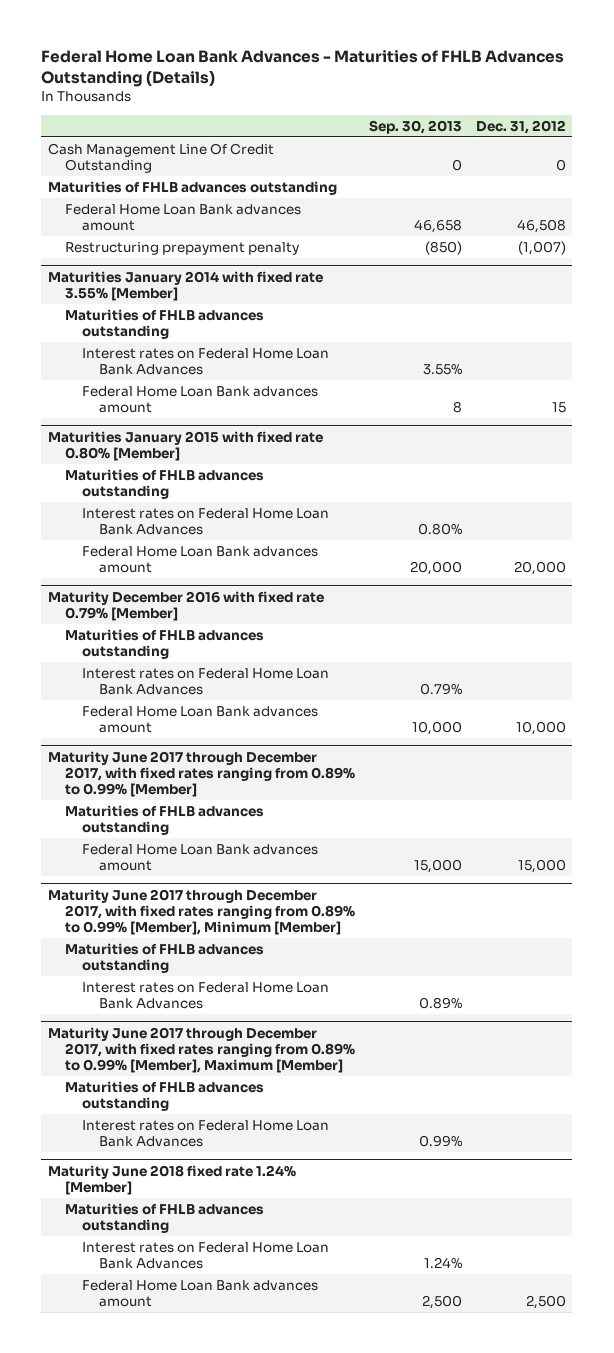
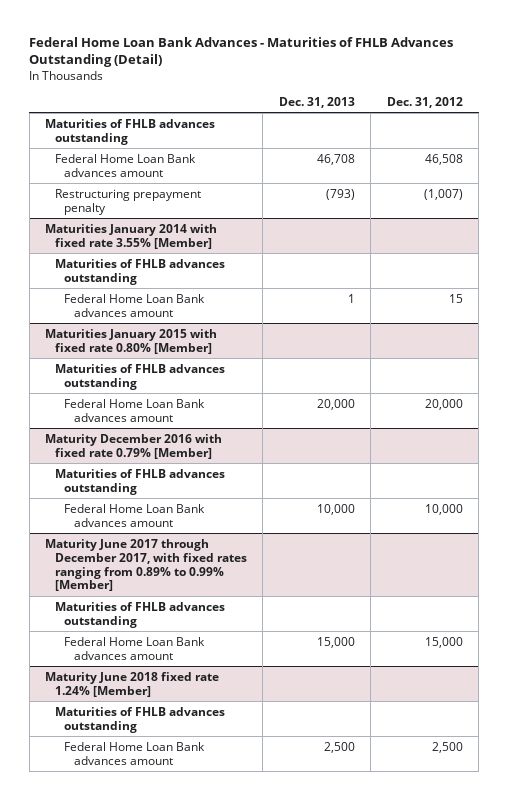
- Federal Home Loan Bank Advances - Maturities of FHLB Advances Outstanding (Details)
+ Federal Home Loan Bank Advances - Maturities of FHLB Advances Outstanding (Detail)
- | Sep. 30, 2013 | Dec. 31, 2012
+ | Dec. 31, 2013 | Dec. 31, 2012
- Cash Management Line Of Credit Outstanding | 0 | 0
@ Maturities January 2014 with fixed rate 3.55% [Member]
- Interest rates on Federal Home Loan Bank Advances | 3.55% |
@ Maturities January 2015 with fixed rate 0.80% [Member]
- Interest rates on Federal Home Loan Bank Advances | 0.80% |
@ Maturity December 2016 with fixed rate 0.79% [Member]
- Interest rates on Federal Home Loan Bank Advances | 0.79% |
- Maturity June 2017 through December 2017, with fixed rates ranging from 0.89% to 0.99% [Member], Minimum [Member]
- Maturities of FHLB advances outstanding
- Interest rates on Federal Home Loan Bank Advances | 0.89% |
- Maturity June 2017 through December 2017, with fixed rates ranging from 0.89% to 0.99% [Member], Maximum [Member]
- Maturities of FHLB advances outstanding
- Interest rates on Federal Home Loan Bank Advances | 0.99% |
@ Maturity June 2018 fixed rate 1.24% [Member]
- Interest rates on Federal Home Loan Bank Advances | 1.24% |

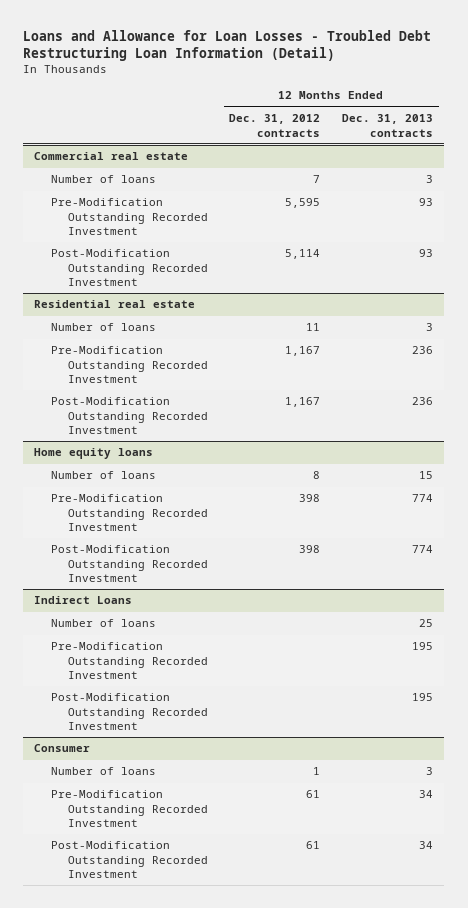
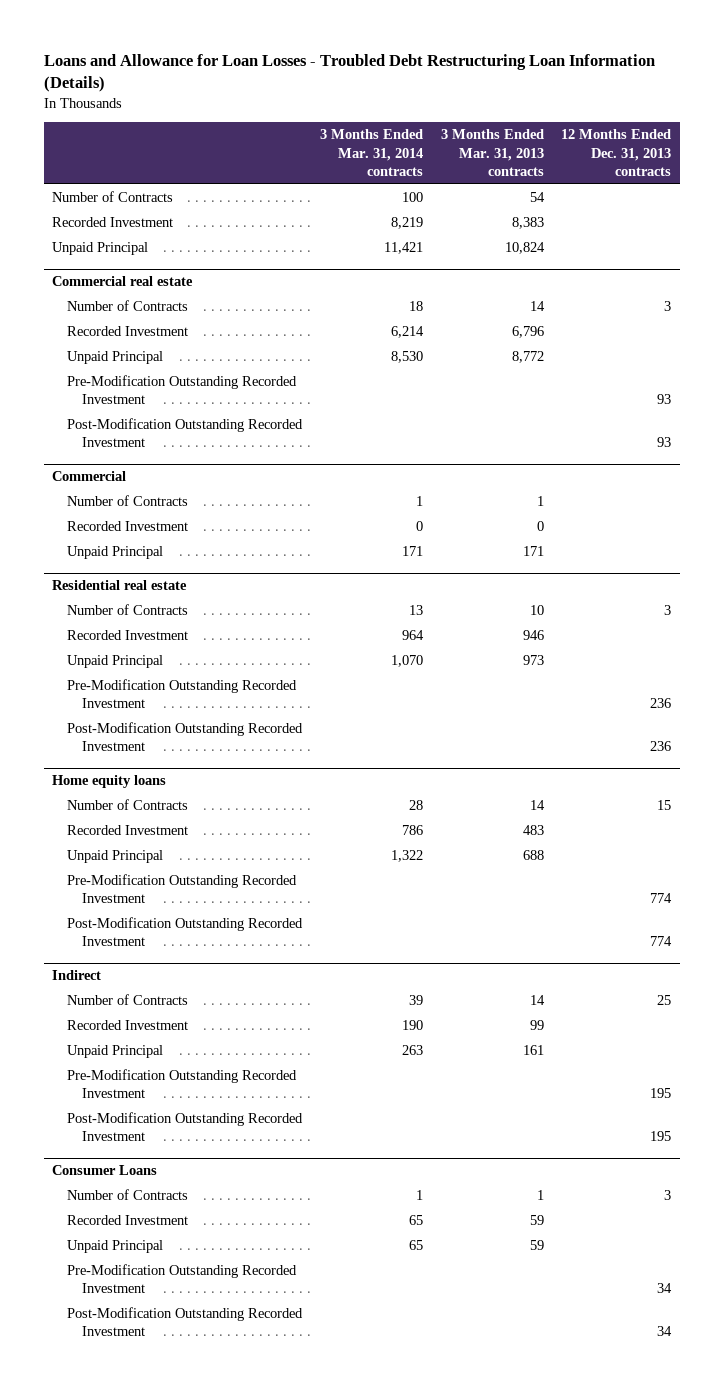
- Loans and Allowance for Loan Losses - Troubled Debt Restructuring Loan Information (Detail)
+ Loans and Allowance for Loan Losses - Troubled Debt Restructuring Loan Information (Details)
- | 12 Months Ended Dec. 31, 2012 contracts | 12 Months Ended Dec. 31, 2013 contracts
+ | 3 Months Ended Mar. 31, 2014 contracts | 3 Months Ended Mar. 31, 2013 contracts | 12 Months Ended Dec. 31, 2013 contracts
+ Number of Contracts | 100 | 54 |
+ Recorded Investment | 8,219 | 8,383 |
+ Unpaid Principal | 11,421 | 10,824 |
@ Commercial real estate
- Number of loans | 7 | 3
+ Number of Contracts | 18 | 14 | 3
+ Recorded Investment | 6,214 | 6,796 |
+ Unpaid Principal | 8,530 | 8,772 |
+ Commercial
+ Number of Contracts | 1 | 1 |
+ Recorded Investment | 0 | 0 |
+ Unpaid Principal | 171 | 171 |
@ Residential real estate
- Number of loans | 11 | 3
+ Number of Contracts | 13 | 10 | 3
+ Recorded Investment | 964 | 946 |
+ Unpaid Principal | 1,070 | 973 |
@ Home equity loans
- Number of loans | 8 | 15
+ Number of Contracts | 28 | 14 | 15
+ Recorded Investment | 786 | 483 |
+ Unpaid Principal | 1,322 | 688 |
- Indirect Loans
- Number of loans | | 25
+ Indirect
+ Number of Contracts | 39 | 14 | 25
+ Recorded Investment | 190 | 99 |
+ Unpaid Principal | 263 | 161 |
- Consumer
- Number of loans | 1 | 3
+ Consumer Loans
+ Number of Contracts | 1 | 1 | 3
+ Recorded Investment | 65 | 59 |
+ Unpaid Principal | 65 | 59 |

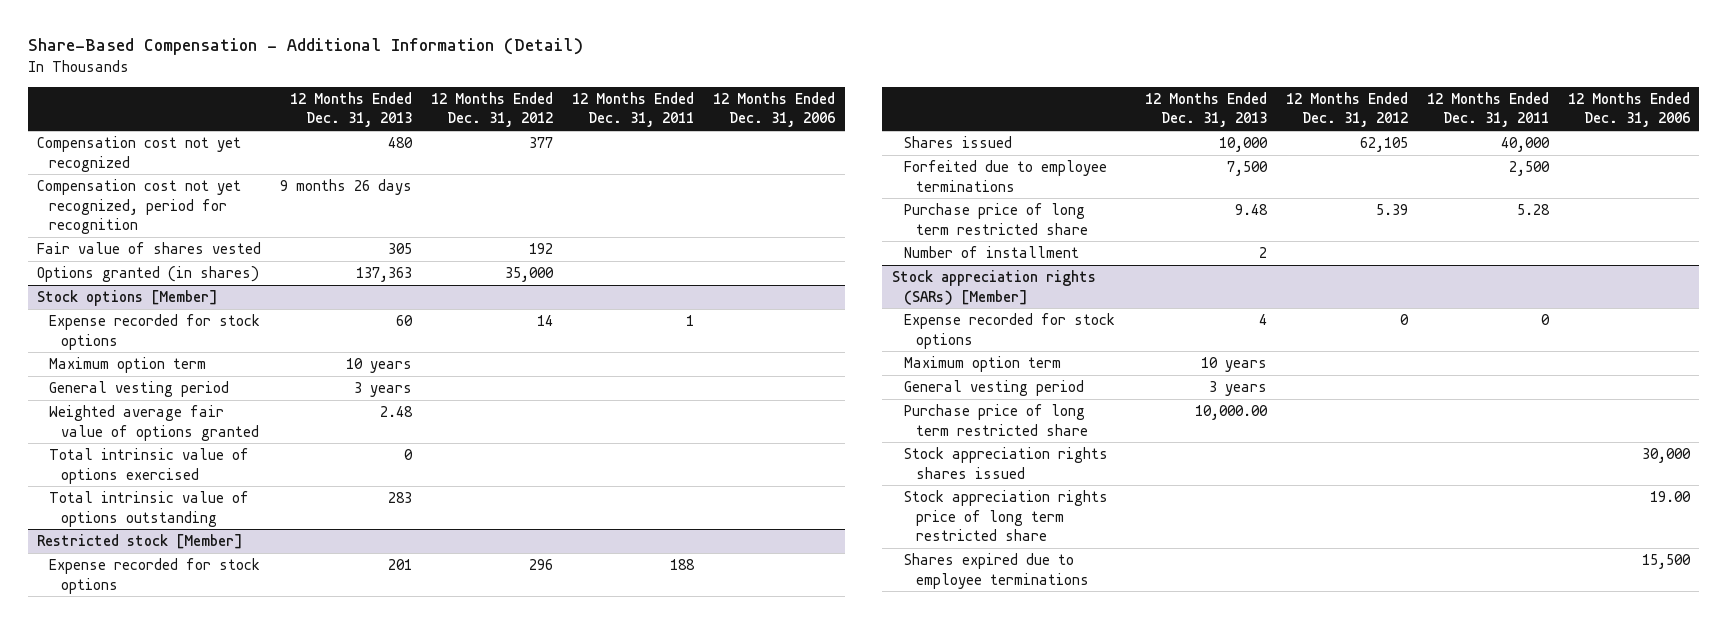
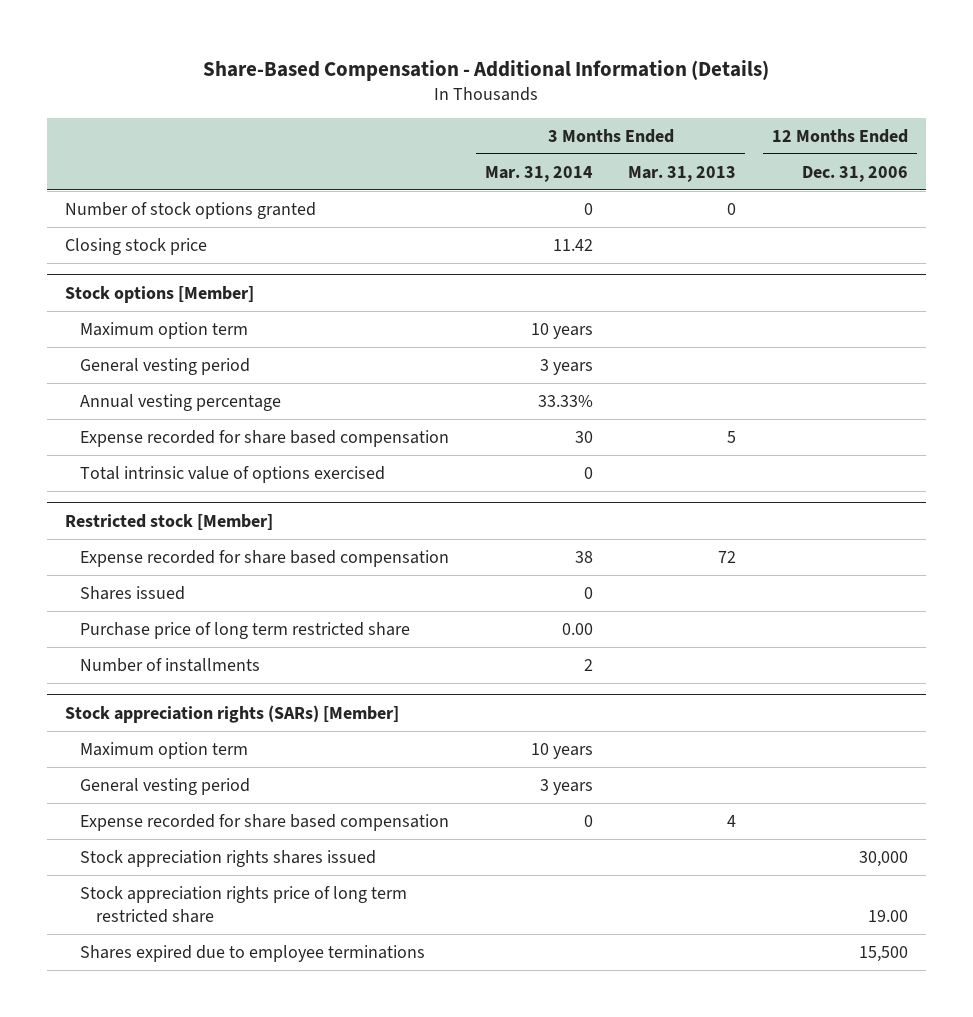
- Share-Based Compensation - Additional Information (Detail)
+ Share-Based Compensation - Additional Information (Details)
- | 12 Months Ended Dec. 31, 2013 | 12 Months Ended Dec. 31, 2012 | 12 Months Ended Dec. 31, 2011 | 12 Months Ended Dec. 31, 2006
+ | 3 Months Ended Mar. 31, 2014 | 3 Months Ended Mar. 31, 2013 | 12 Months Ended Dec. 31, 2006
- Compensation cost not yet recognized | 480 | 377 | |
- Compensation cost not yet recognized, period for recognition | 9 months 26 days | | |
- Fair value of shares vested | 305 | 192 | |
- Options granted (in shares) | 137,363 | 35,000 | |
+ Number of stock options granted | 0 | 0 |
+ Closing stock price | 11.42 | |
@ Stock options [Member]
- Expense recorded for stock options | 60 | 14 | 1 |
- Weighted average fair value of options granted | 2.48 | | |
+ Annual vesting percentage | 33.33% | |
+ Expense recorded for share based compensation | 30 | 5 |
- Total intrinsic value of options outstanding | 283 | | |
@ Restricted stock [Member]
- Expense recorded for stock options | 201 | 296 | 188 |
+ Expense recorded for share based compensation | 38 | 72 |
- Forfeited due to employee terminations | 7,500 | | 2,500 |
- Number of installment | 2 | | |
+ Number of installments | 2 | |
@ Stock appreciation rights (SARs) [Member]
- Expense recorded for stock options | 4 | 0 | 0 |
- Purchase price of long term restricted share | 10,000.00 | | |
+ Expense recorded for share based compensation | 0 | 4 |

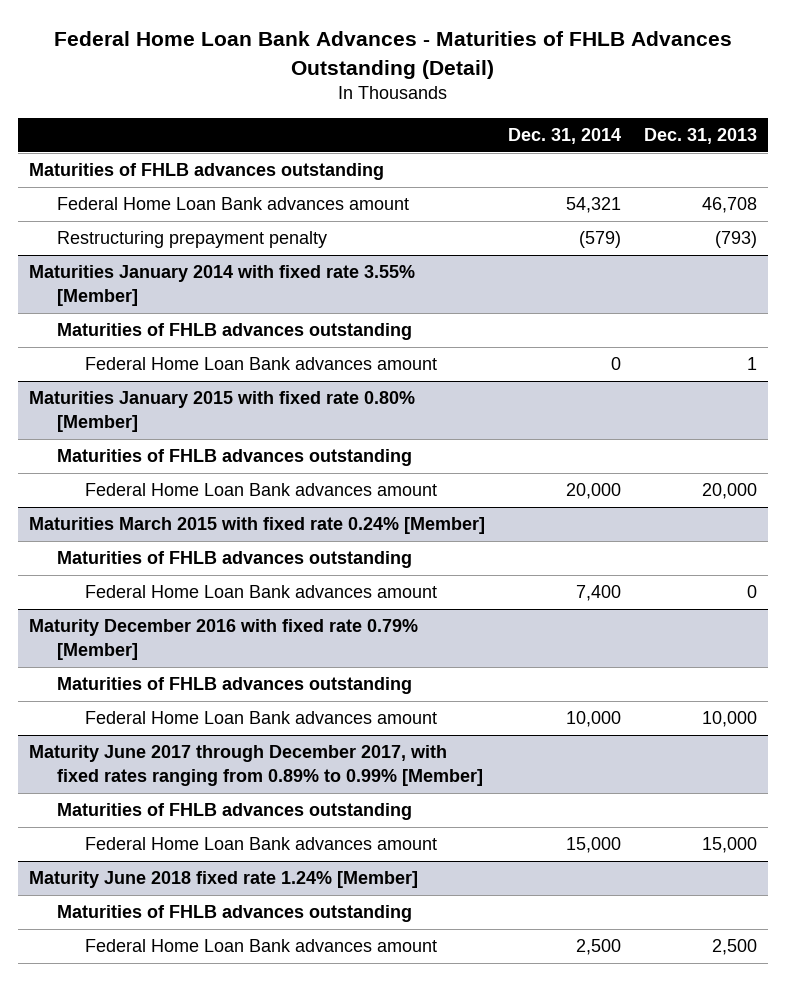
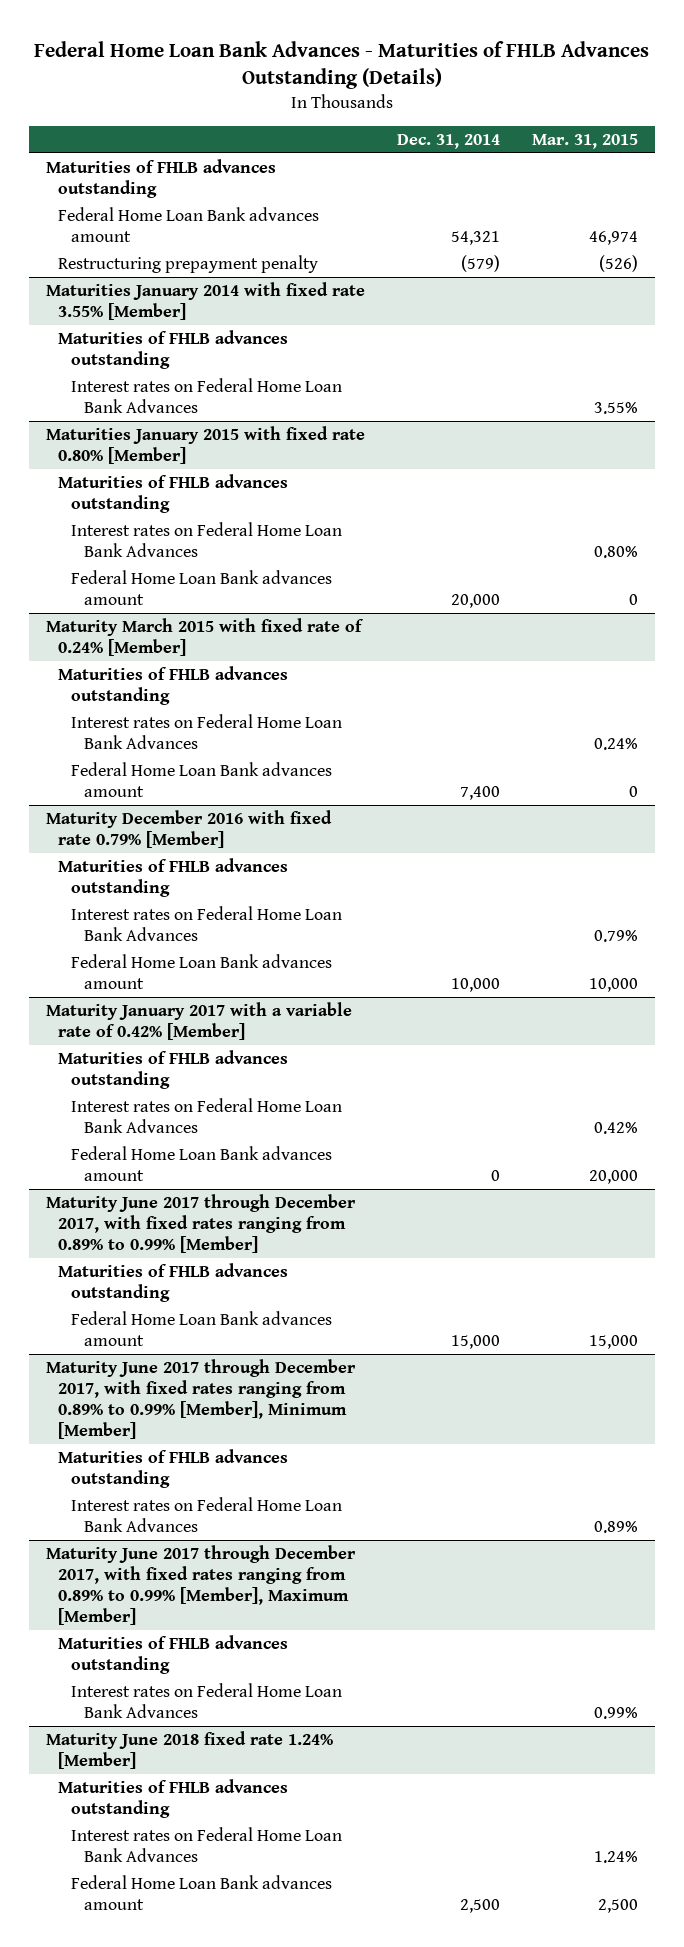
- Federal Home Loan Bank Advances - Maturities of FHLB Advances Outstanding (Detail)
+ Federal Home Loan Bank Advances - Maturities of FHLB Advances Outstanding (Details)
- | Dec. 31, 2014 | Dec. 31, 2013
+ | Dec. 31, 2014 | Mar. 31, 2015
@ Maturities January 2014 with fixed rate 3.55% [Member]
- Federal Home Loan Bank advances amount | 0 | 1
+ Interest rates on Federal Home Loan Bank Advances | | 3.55%
@ Maturities January 2015 with fixed rate 0.80% [Member]
+ Interest rates on Federal Home Loan Bank Advances | | 0.80%
- Maturities March 2015 with fixed rate 0.24% [Member]
+ Maturity March 2015 with fixed rate of 0.24% [Member]
+ Interest rates on Federal Home Loan Bank Advances | | 0.24%
@ Maturity December 2016 with fixed rate 0.79% [Member]
+ Interest rates on Federal Home Loan Bank Advances | | 0.79%
+ Maturity January 2017 with a variable rate of 0.42% [Member]
+ Maturities of FHLB advances outstanding
+ Interest rates on Federal Home Loan Bank Advances | | 0.42%
+ Federal Home Loan Bank advances amount | 0 | 20,000
+ Maturity June 2017 through December 2017, with fixed rates ranging from 0.89% to 0.99% [Member], Minimum [Member]
+ Maturities of FHLB advances outstanding
+ Interest rates on Federal Home Loan Bank Advances | | 0.89%
+ Maturity June 2017 through December 2017, with fixed rates ranging from 0.89% to 0.99% [Member], Maximum [Member]
+ Maturities of FHLB advances outstanding
+ Interest rates on Federal Home Loan Bank Advances | | 0.99%
@ Maturity June 2018 fixed rate 1.24% [Member]
+ Interest rates on Federal Home Loan Bank Advances | | 1.24%

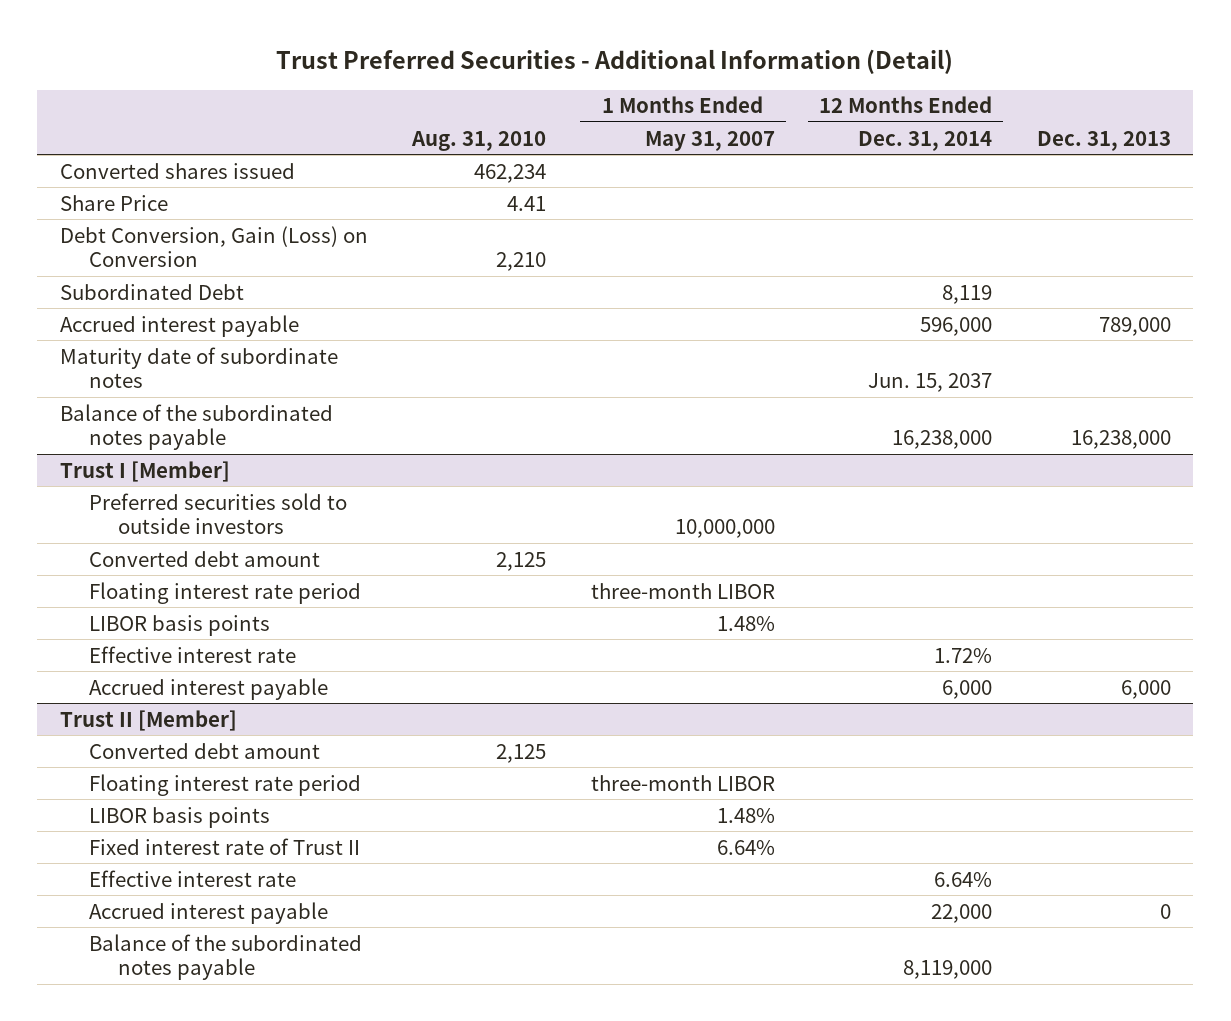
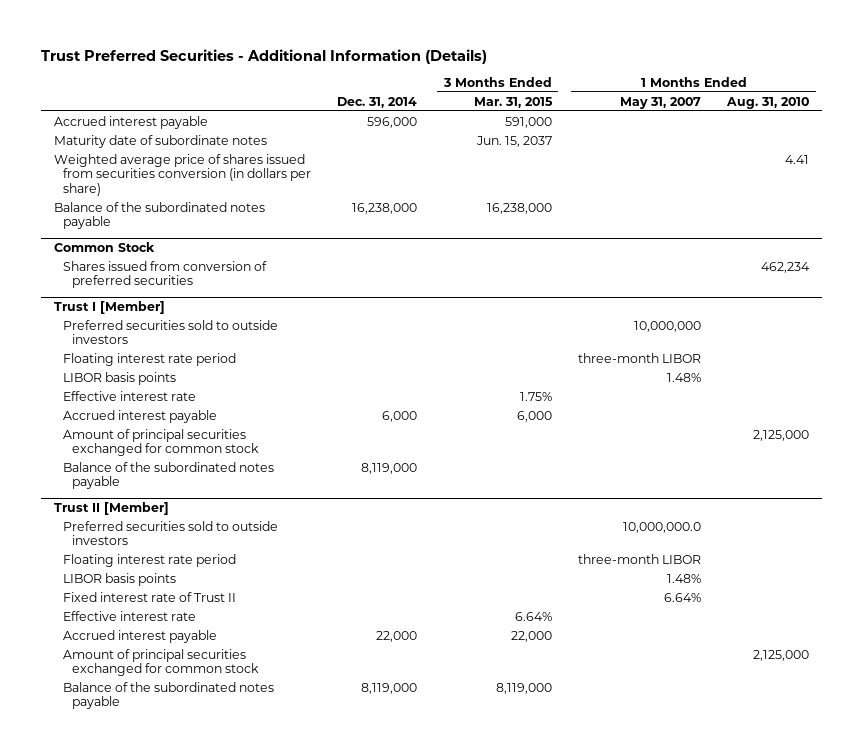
- Trust Preferred Securities - Additional Information (Detail)
+ Trust Preferred Securities - Additional Information (Details)
- | Aug. 31, 2010 | 1 Months Ended May 31, 2007 | 12 Months Ended Dec. 31, 2014 | Dec. 31, 2013
+ | Dec. 31, 2014 | 3 Months Ended Mar. 31, 2015 | 1 Months Ended May 31, 2007 | 1 Months Ended Aug. 31, 2010
- Converted shares issued | 462,234 | | |
- Share Price | 4.41 | | |
- Debt Conversion, Gain (Loss) on Conversion | 2,210 | | |
- Subordinated Debt | | | 8,119 |
+ Weighted average price of shares issued from securities conversion (in dollars per share) | | | | 4.41
+ Common Stock
+ Shares issued from conversion of preferred securities | | | | 462,234
@ Trust I [Member]
- Converted debt amount | 2,125 | | |
+ Amount of principal securities exchanged for common stock | | | | 2,125,000
+ Balance of the subordinated notes payable | 8,119,000 | | |
@ Trust II [Member]
- Converted debt amount | 2,125 | | |
+ Preferred securities sold to outside investors | | | 10,000,000.0 |
+ Amount of principal securities exchanged for common stock | | | | 2,125,000

